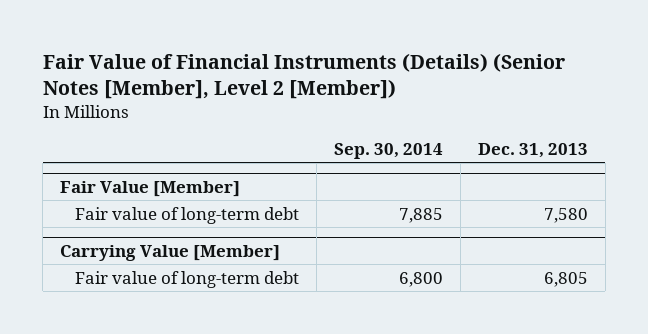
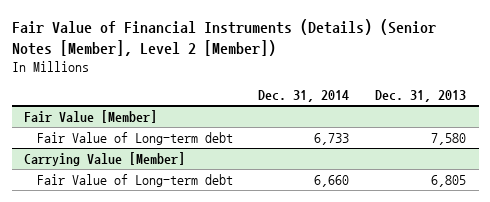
- | Sep. 30, 2014 | Dec. 31, 2013
+ | Dec. 31, 2014 | Dec. 31, 2013
@ Fair Value [Member]
- Fair value of long-term debt | 7,885 | 7,580
+ Fair Value of Long-term debt | 6,733 | 7,580
@ Carrying Value [Member]
- Fair value of long-term debt | 6,800 | 6,805
+ Fair Value of Long-term debt | 6,660 | 6,805

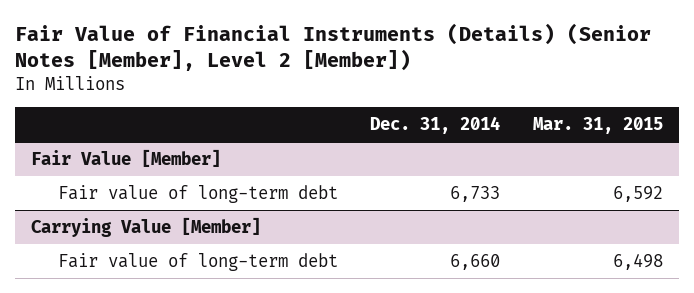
- | Dec. 31, 2014 | Dec. 31, 2013
+ | Dec. 31, 2014 | Mar. 31, 2015
@ Fair Value [Member]
- Fair Value of Long-term debt | 6,733 | 7,580
+ Fair value of long-term debt | 6,733 | 6,592
@ Carrying Value [Member]
- Fair Value of Long-term debt | 6,660 | 6,805
+ Fair value of long-term debt | 6,660 | 6,498

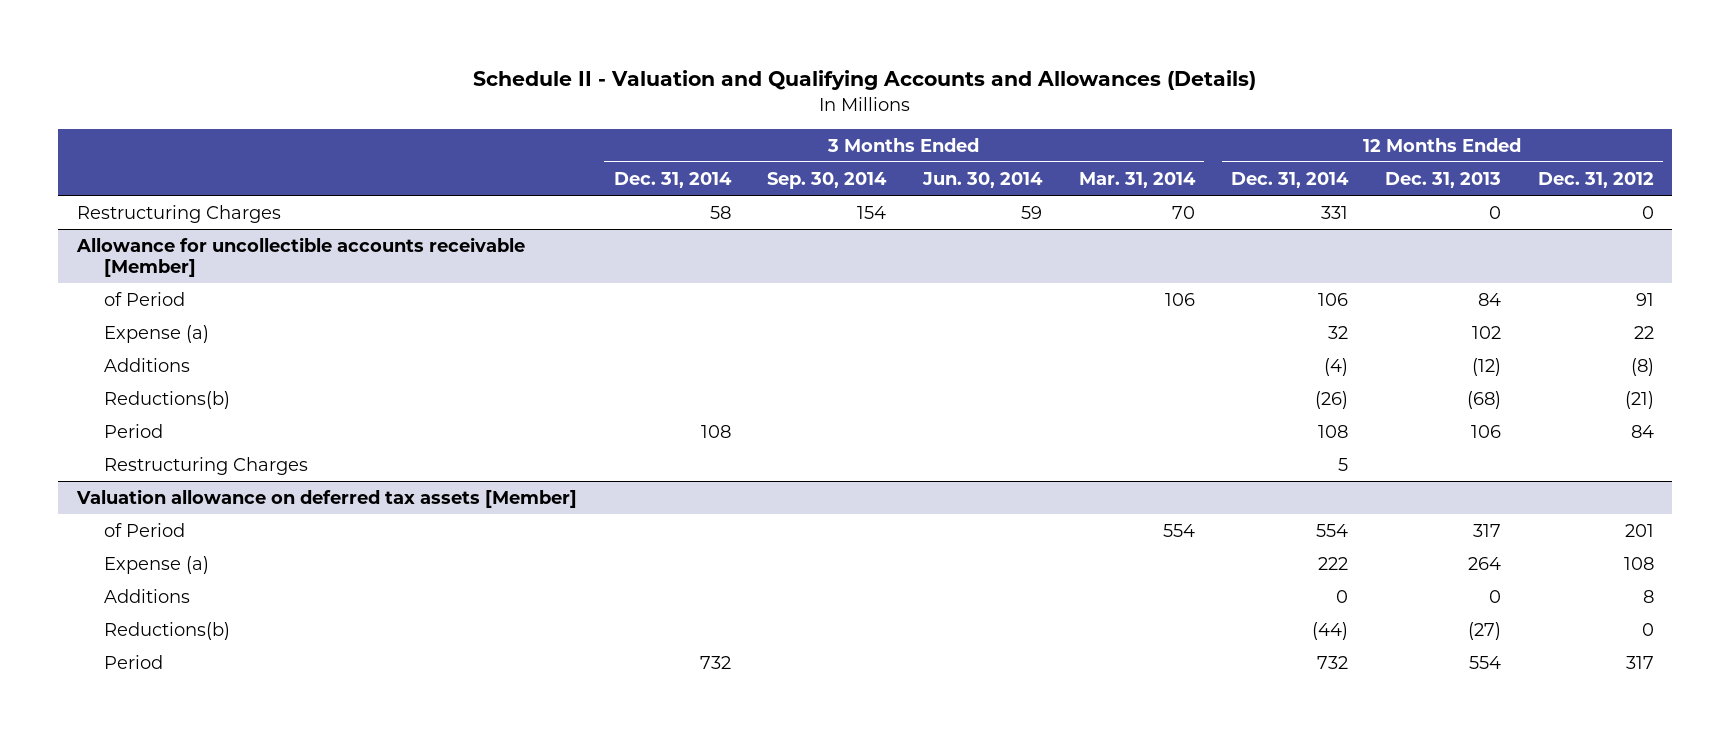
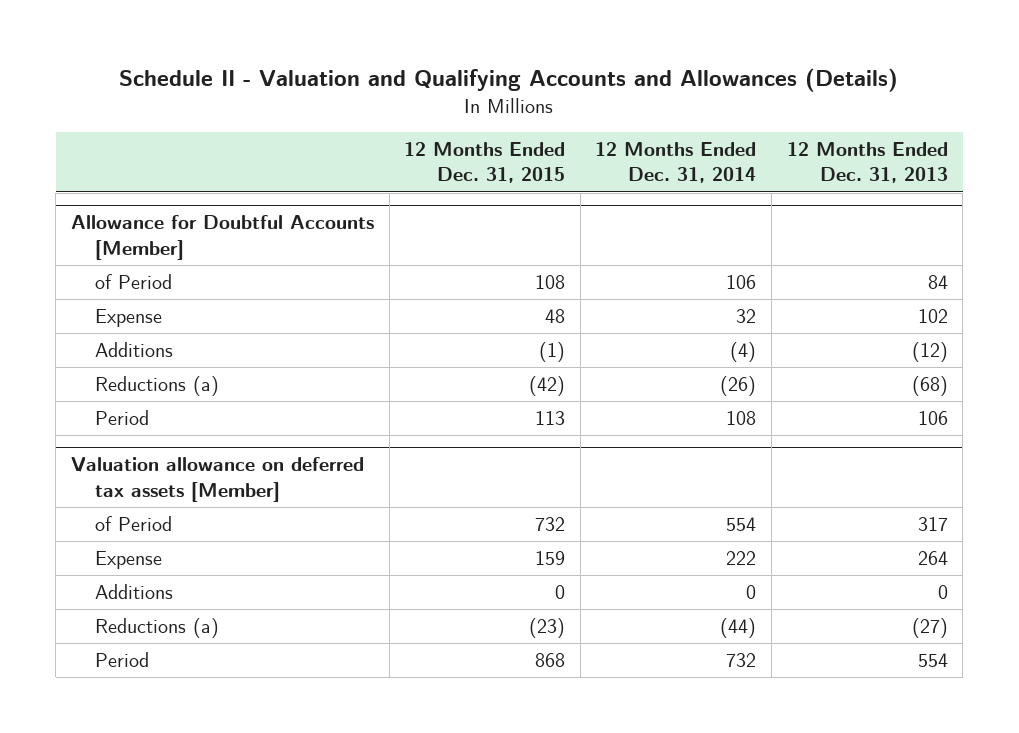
- | 3 Months Ended Dec. 31, 2014 | 3 Months Ended Sep. 30, 2014 | 3 Months Ended Jun. 30, 2014 | 3 Months Ended Mar. 31, 2014 | 12 Months Ended Dec. 31, 2014 | 12 Months Ended Dec. 31, 2013 | 12 Months Ended Dec. 31, 2012
+ | 12 Months Ended Dec. 31, 2015 | 12 Months Ended Dec. 31, 2014 | 12 Months Ended Dec. 31, 2013
- Restructuring Charges | 58 | 154 | 59 | 70 | 331 | 0 | 0
- Allowance for uncollectible accounts receivable [Member]
+ Allowance for Doubtful Accounts [Member]
- Expense (a) | | | | | 32 | 102 | 22
+ Expense | 48 | 32 | 102
- Reductions(b) | | | | | (26) | (68) | (21)
+ Reductions (a) | (42) | (26) | (68)
- Restructuring Charges | | | | | 5 | |
@ Valuation allowance on deferred tax assets [Member]
- Expense (a) | | | | | 222 | 264 | 108
+ Expense | 159 | 222 | 264
- Reductions(b) | | | | | (44) | (27) | 0
+ Reductions (a) | (23) | (44) | (27)

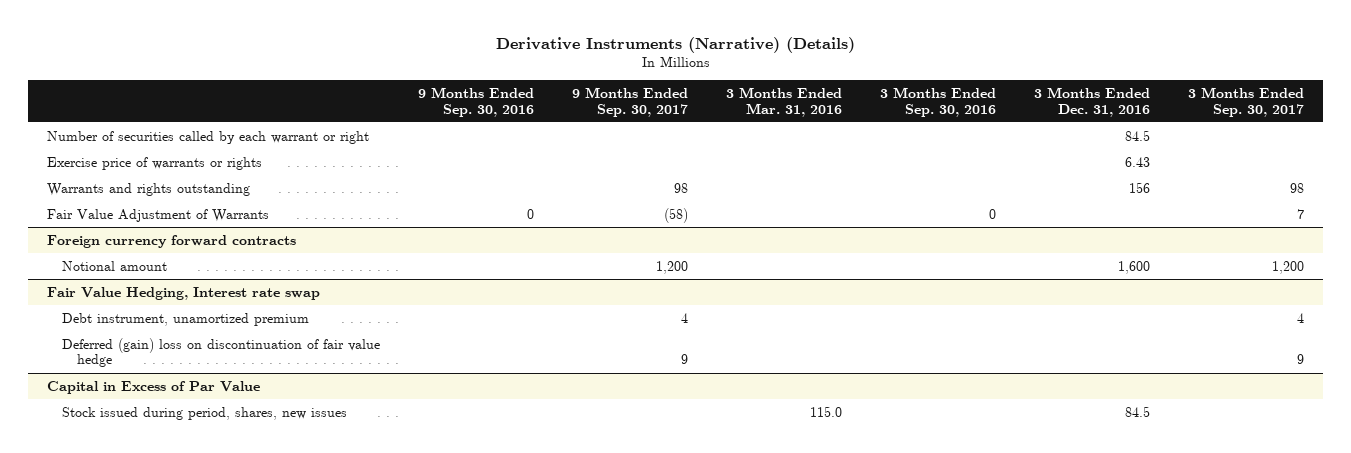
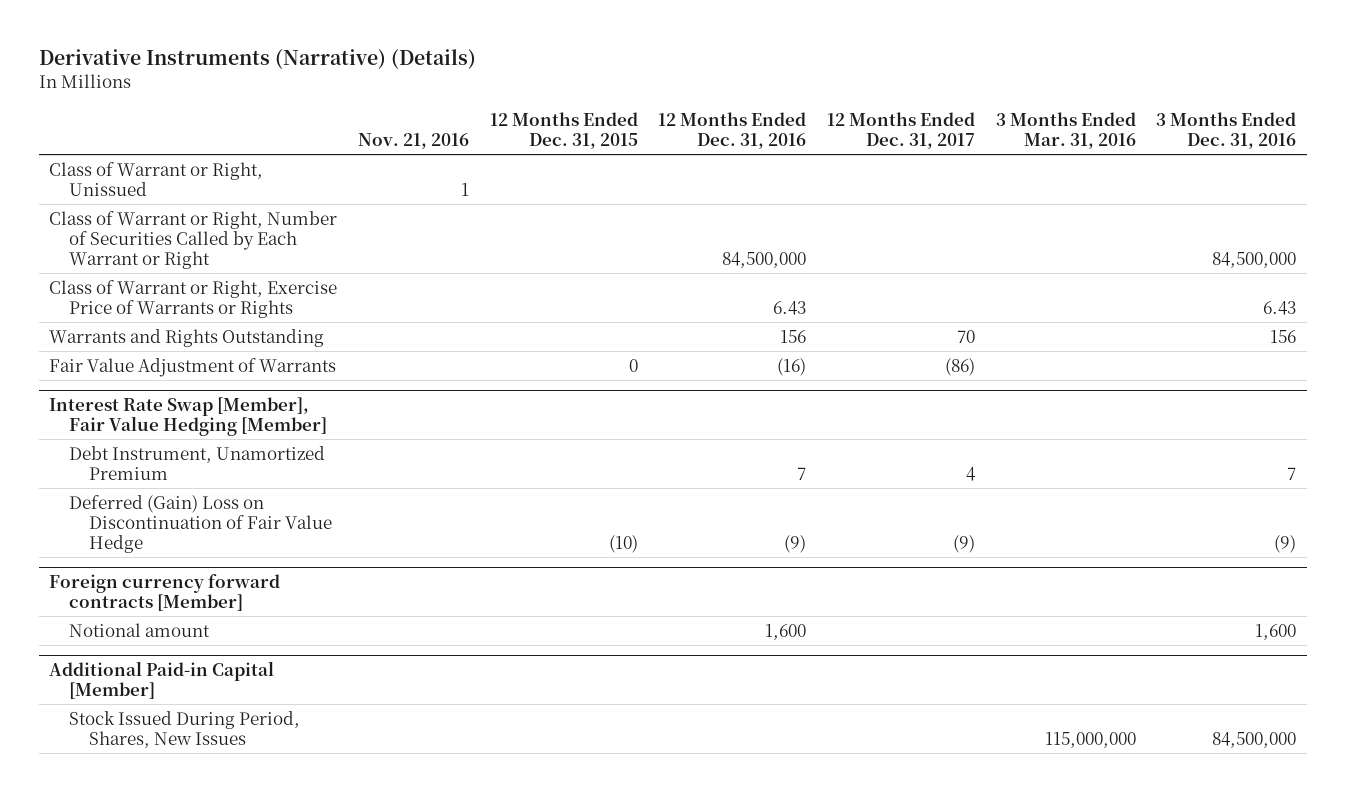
- | 9 Months Ended Sep. 30, 2016 | 9 Months Ended Sep. 30, 2017 | 3 Months Ended Mar. 31, 2016 | 3 Months Ended Sep. 30, 2016 | 3 Months Ended Dec. 31, 2016 | 3 Months Ended Sep. 30, 2017
+ | Nov. 21, 2016 | 12 Months Ended Dec. 31, 2015 | 12 Months Ended Dec. 31, 2016 | 12 Months Ended Dec. 31, 2017 | 3 Months Ended Mar. 31, 2016 | 3 Months Ended Dec. 31, 2016
- Number of securities called by each warrant or right | | | | | 84.5 |
- Exercise price of warrants or rights | | | | | 6.43 |
- Warrants and rights outstanding | | 98 | | | 156 | 98
+ Class of Warrant or Right, Unissued | 1 | | | | |
+ Class of Warrant or Right, Number of Securities Called by Each Warrant or Right | | | 84,500,000 | | | 84,500,000
+ Class of Warrant or Right, Exercise Price of Warrants or Rights | | | 6.43 | | | 6.43
+ Warrants and Rights Outstanding | | | 156 | 70 | | 156
- Foreign currency forward contracts
+ Interest Rate Swap [Member], Fair Value Hedging [Member]
+ Debt Instrument, Unamortized Premium | | | 7 | 4 | | 7
+ Deferred (Gain) Loss on Discontinuation of Fair Value Hedge | | (10) | (9) | (9) | | (9)
+ Foreign currency forward contracts [Member]
- Fair Value Hedging, Interest rate swap
- Debt instrument, unamortized premium | | 4 | | | | 4
- Deferred (gain) loss on discontinuation of fair value hedge | | 9 | | | | 9
- Capital in Excess of Par Value
- Stock issued during period, shares, new issues | | | 115.0 | | 84.5 |
+ Additional Paid-in Capital [Member]
+ Stock Issued During Period, Shares, New Issues | | | | | 115,000,000 | 84,500,000

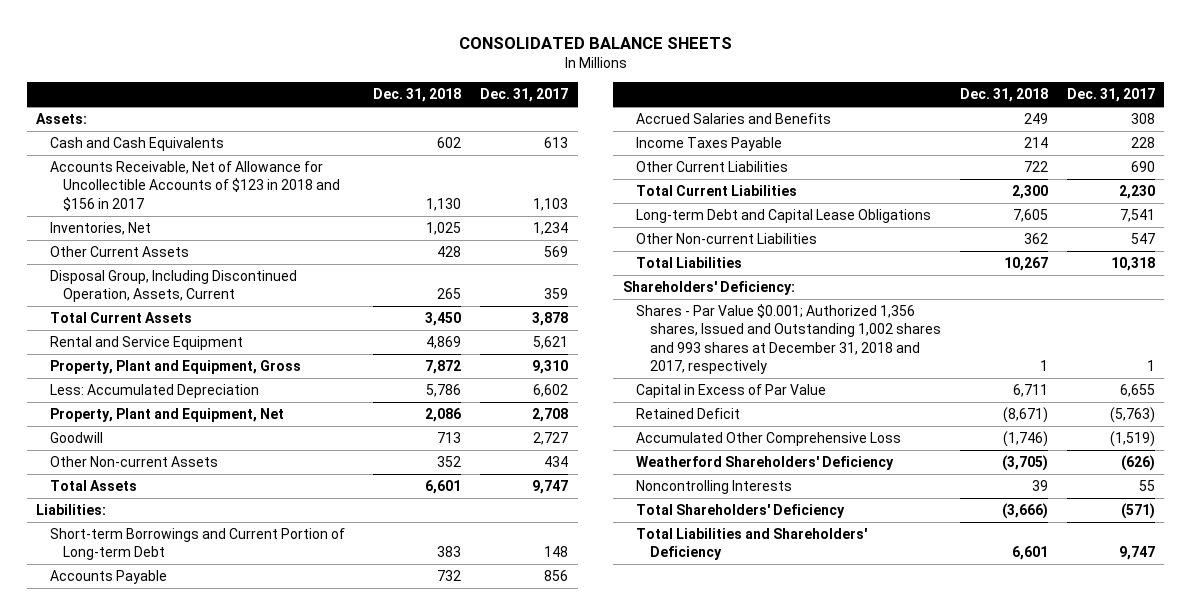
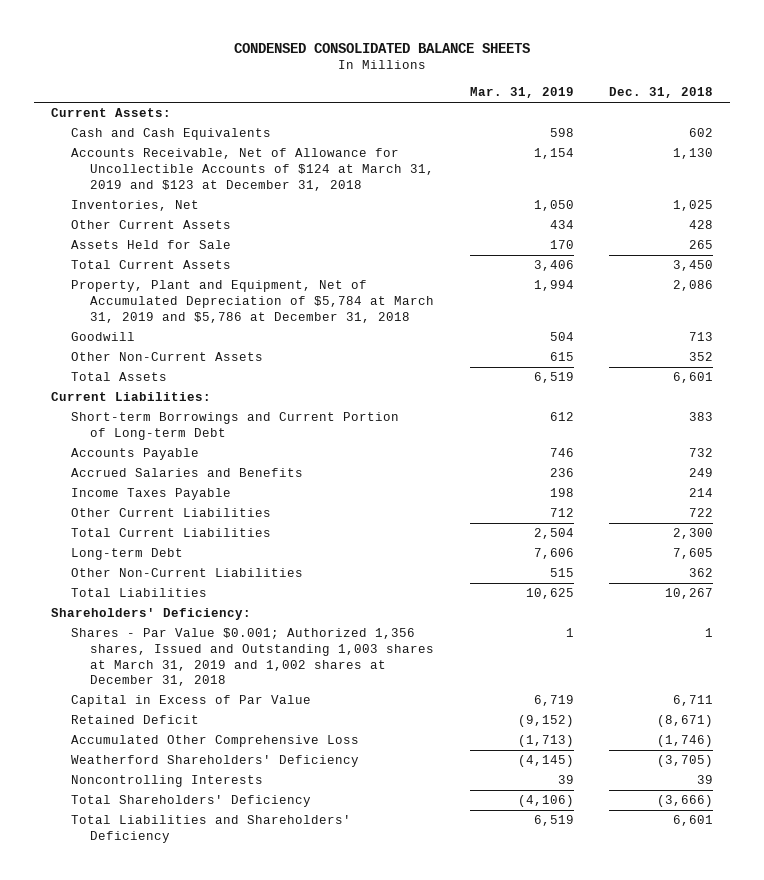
- CONSOLIDATED BALANCE SHEETS
+ CONDENSED CONSOLIDATED BALANCE SHEETS
- | Dec. 31, 2018 | Dec. 31, 2017
+ | Mar. 31, 2019 | Dec. 31, 2018
- Assets:
+ Current Assets:
- Accounts Receivable, Net of Allowance for Uncollectible Accounts of $123 in 2018 and $156 in 2017 | 1,130 | 1,103
+ Accounts Receivable, Net of Allowance for Uncollectible Accounts of $124 at March 31, 2019 and $123 at December 31, 2018 | 1,154 | 1,130
- Disposal Group, Including Discontinued Operation, Assets, Current | 265 | 359
+ Assets Held for Sale | 170 | 265
- Rental and Service Equipment | 4,869 | 5,621
- Property, Plant and Equipment, Gross | 7,872 | 9,310
- Less: Accumulated Depreciation | 5,786 | 6,602
- Property, Plant and Equipment, Net | 2,086 | 2,708
+ Property, Plant and Equipment, Net of Accumulated Depreciation of $5,784 at March 31, 2019 and $5,786 at December 31, 2018 | 1,994 | 2,086
- Other Non-current Assets | 352 | 434
+ Other Non-Current Assets | 615 | 352
- Liabilities:
+ Current Liabilities:
- Long-term Debt and Capital Lease Obligations | 7,605 | 7,541
- Other Non-current Liabilities | 362 | 547
+ Long-term Debt | 7,606 | 7,605
+ Other Non-Current Liabilities | 515 | 362
- Shares - Par Value $0.001; Authorized 1,356 shares, Issued and Outstanding 1,002 shares and 993 shares at December 31, 2018 and 2017, respectively | 1 | 1
+ Shares - Par Value $0.001; Authorized 1,356 shares, Issued and Outstanding 1,003 shares at March 31, 2019 and 1,002 shares at December 31, 2018 | 1 | 1

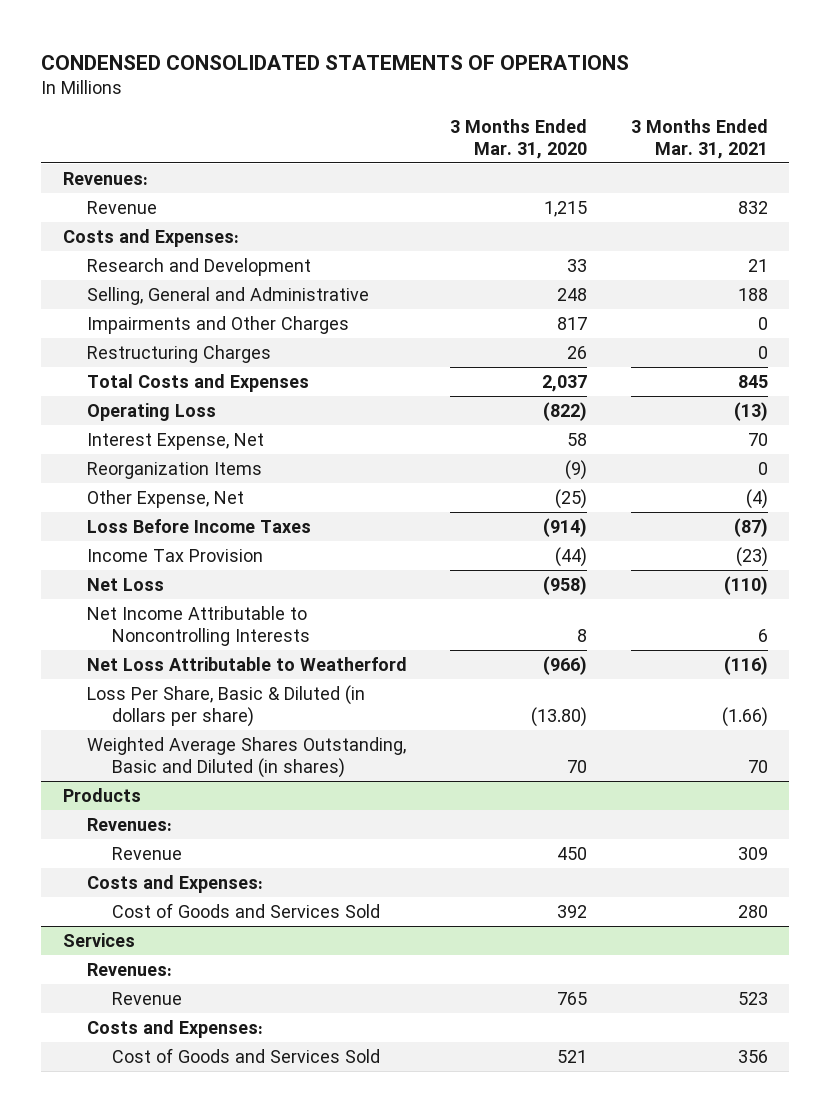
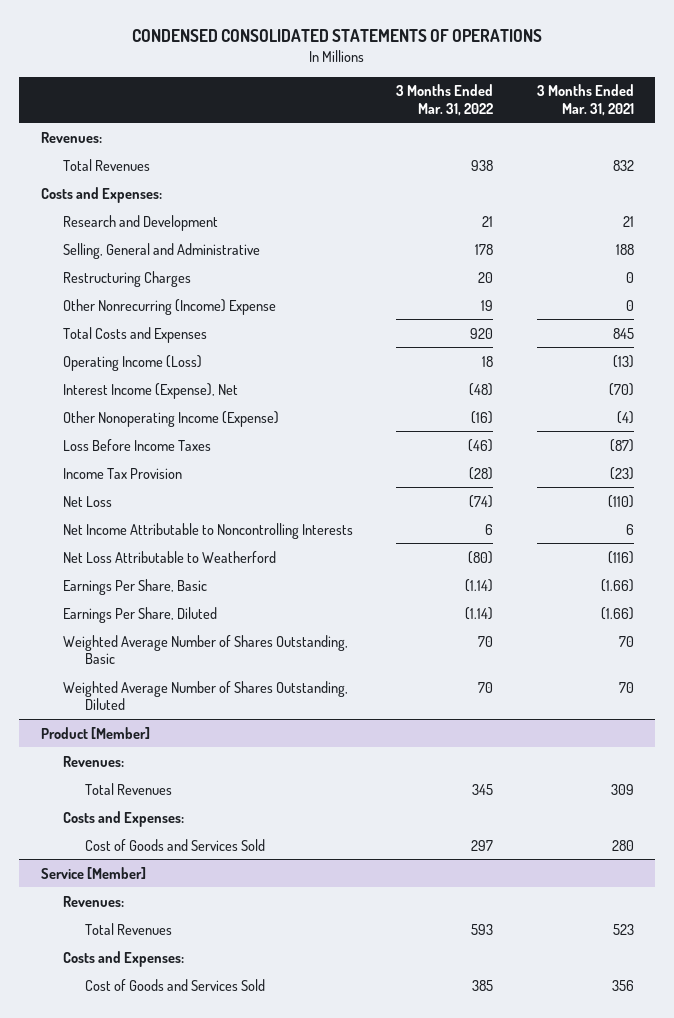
- | 3 Months Ended Mar. 31, 2020 | 3 Months Ended Mar. 31, 2021
+ | 3 Months Ended Mar. 31, 2022 | 3 Months Ended Mar. 31, 2021
- Revenue | 1,215 | 832
+ Total Revenues | 938 | 832
- Impairments and Other Charges | 817 | 0
+ Other Nonrecurring (Income) Expense | 19 | 0
- Operating Loss | (822) | (13)
- Interest Expense, Net | 58 | 70
- Reorganization Items | (9) | 0
- Other Expense, Net | (25) | (4)
+ Operating Income (Loss) | 18 | (13)
+ Interest Income (Expense), Net | (48) | (70)
+ Other Nonoperating Income (Expense) | (16) | (4)
- Loss Per Share, Basic & Diluted (in dollars per share) | (13.80) | (1.66)
- Weighted Average Shares Outstanding, Basic and Diluted (in shares) | 70 | 70
- Products
+ Earnings Per Share, Basic | (1.14) | (1.66)
+ Earnings Per Share, Diluted | (1.14) | (1.66)
+ Weighted Average Number of Shares Outstanding, Basic | 70 | 70
+ Weighted Average Number of Shares Outstanding, Diluted | 70 | 70
+ Product [Member]
- Revenue | 450 | 309
+ Total Revenues | 345 | 309
- Services
+ Service [Member]
- Revenue | 765 | 523
+ Total Revenues | 593 | 523

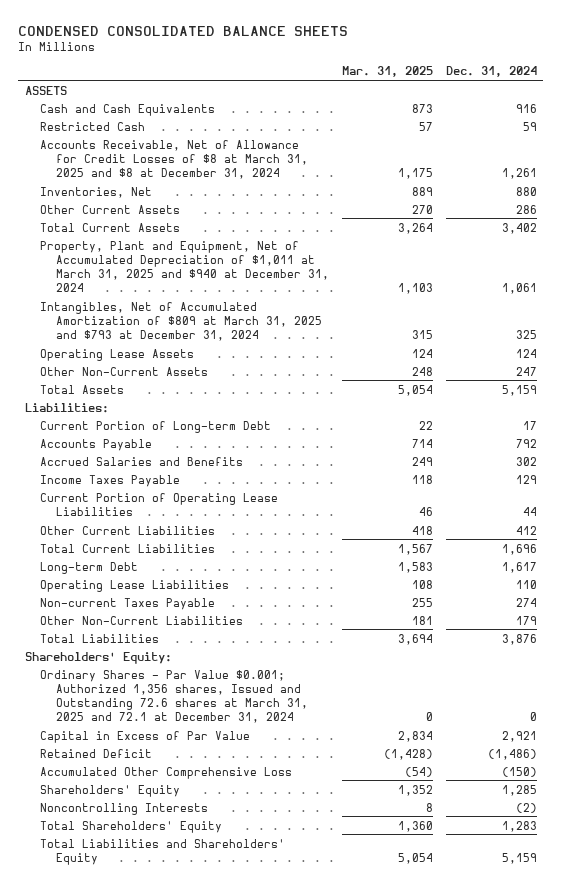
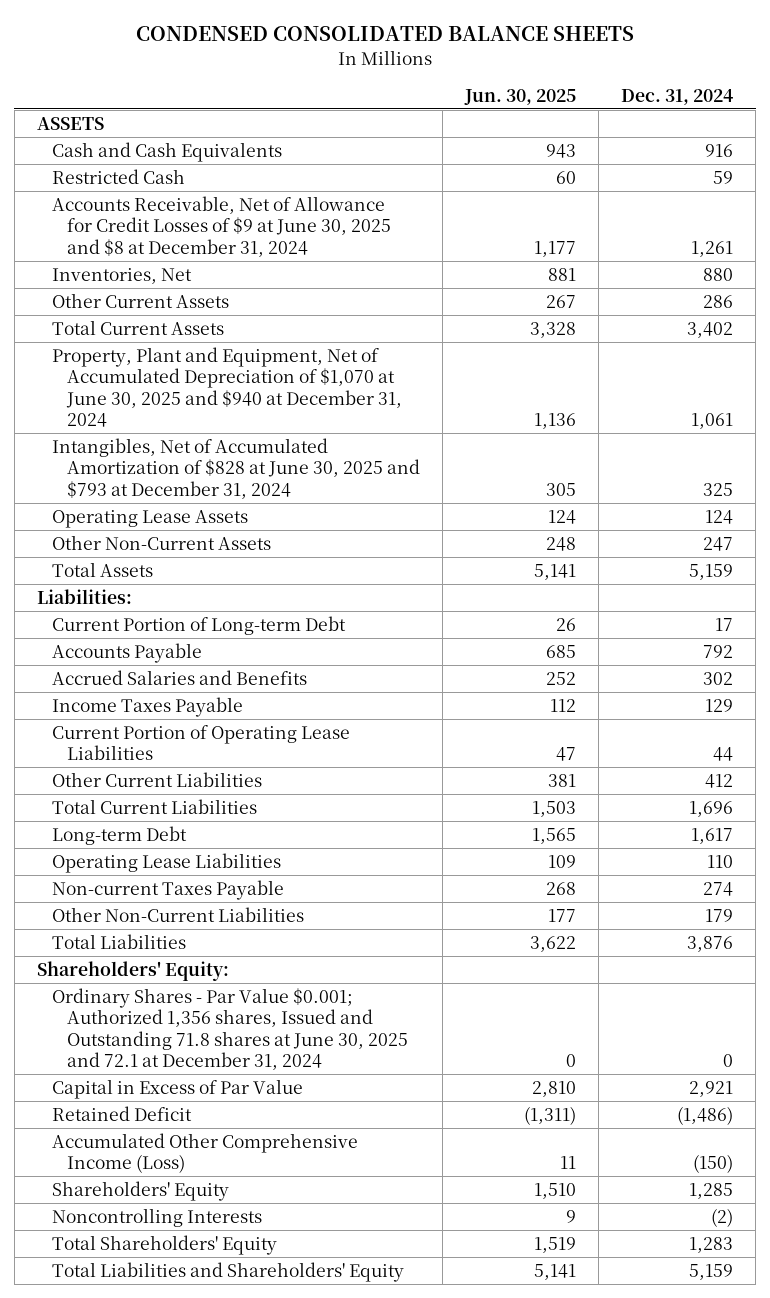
- | Mar. 31, 2025 | Dec. 31, 2024
+ | Jun. 30, 2025 | Dec. 31, 2024
- Accounts Receivable, Net of Allowance for Credit Losses of $8 at March 31, 2025 and $8 at December 31, 2024 | 1,175 | 1,261
+ Accounts Receivable, Net of Allowance for Credit Losses of $9 at June 30, 2025 and $8 at December 31, 2024 | 1,177 | 1,261
- Property, Plant and Equipment, Net of Accumulated Depreciation of $1,011 at March 31, 2025 and $940 at December 31, 2024 | 1,103 | 1,061
- Intangibles, Net of Accumulated Amortization of $809 at March 31, 2025 and $793 at December 31, 2024 | 315 | 325
+ Property, Plant and Equipment, Net of Accumulated Depreciation of $1,070 at June 30, 2025 and $940 at December 31, 2024 | 1,136 | 1,061
+ Intangibles, Net of Accumulated Amortization of $828 at June 30, 2025 and $793 at December 31, 2024 | 305 | 325
- Ordinary Shares - Par Value $0.001; Authorized 1,356 shares, Issued and Outstanding 72.6 shares at March 31, 2025 and 72.1 at December 31, 2024 | 0 | 0
+ Ordinary Shares - Par Value $0.001; Authorized 1,356 shares, Issued and Outstanding 71.8 shares at June 30, 2025 and 72.1 at December 31, 2024 | 0 | 0
- Accumulated Other Comprehensive Loss | (54) | (150)
+ Accumulated Other Comprehensive Income (Loss) | 11 | (150)

